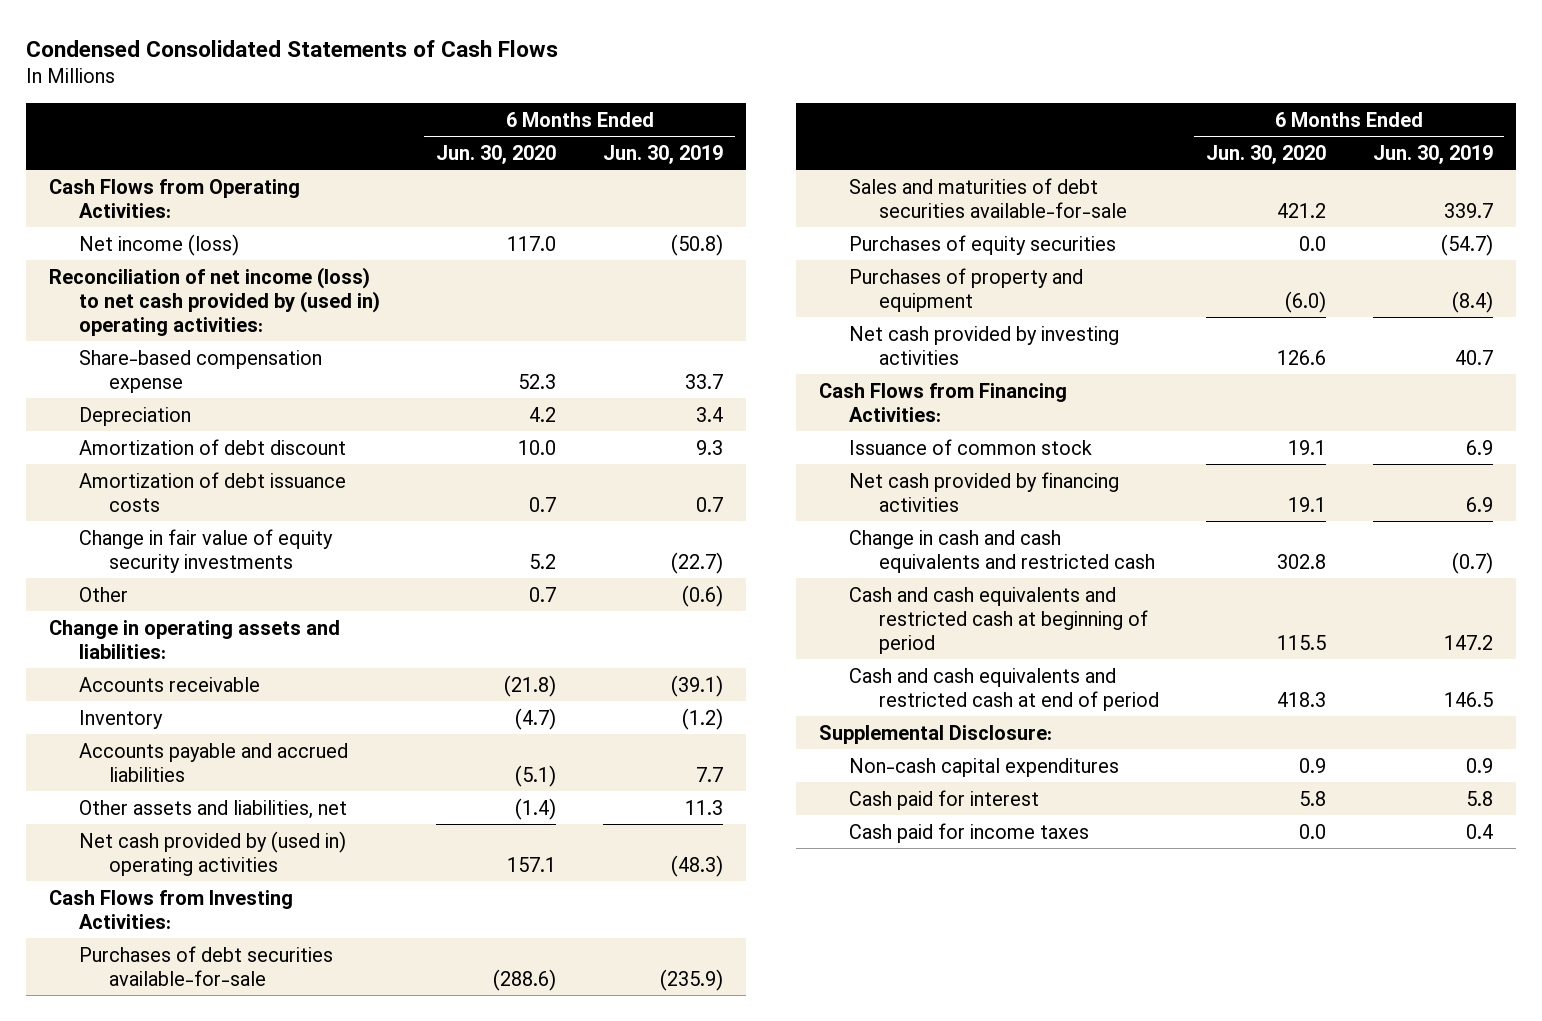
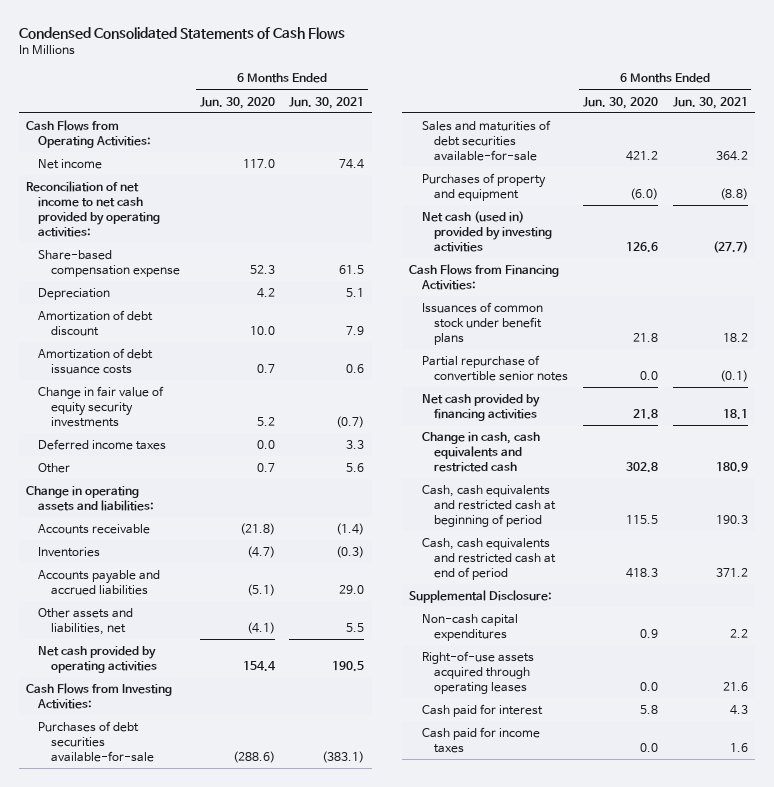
- | 6 Months Ended Jun. 30, 2020 | 6 Months Ended Jun. 30, 2019
+ | 6 Months Ended Jun. 30, 2020 | 6 Months Ended Jun. 30, 2021
- Net income (loss) | 117.0 | (50.8)
- Reconciliation of net income (loss) to net cash provided by (used in) operating activities:
+ Net income | 117.0 | 74.4
+ Reconciliation of net income to net cash provided by operating activities:
+ Deferred income taxes | 0.0 | 3.3
- Inventory | (4.7) | (1.2)
+ Inventories | (4.7) | (0.3)
- Other assets and liabilities, net | (1.4) | 11.3
- Net cash provided by (used in) operating activities | 157.1 | (48.3)
+ Other assets and liabilities, net | (4.1) | 5.5
+ Net cash provided by operating activities | 154.4 | 190.5
- Purchases of equity securities | 0.0 | (54.7)
- Net cash provided by investing activities | 126.6 | 40.7
+ Net cash (used in) provided by investing activities | 126.6 | (27.7)
- Issuance of common stock | 19.1 | 6.9
- Net cash provided by financing activities | 19.1 | 6.9
- Change in cash and cash equivalents and restricted cash | 302.8 | (0.7)
- Cash and cash equivalents and restricted cash at beginning of period | 115.5 | 147.2
- Cash and cash equivalents and restricted cash at end of period | 418.3 | 146.5
+ Issuances of common stock under benefit plans | 21.8 | 18.2
+ Partial repurchase of convertible senior notes | 0.0 | (0.1)
+ Net cash provided by financing activities | 21.8 | 18.1
+ Change in cash, cash equivalents and restricted cash | 302.8 | 180.9
+ Cash, cash equivalents and restricted cash at beginning of period | 115.5 | 190.3
+ Cash, cash equivalents and restricted cash at end of period | 418.3 | 371.2
+ Right-of-use assets acquired through operating leases | 0.0 | 21.6

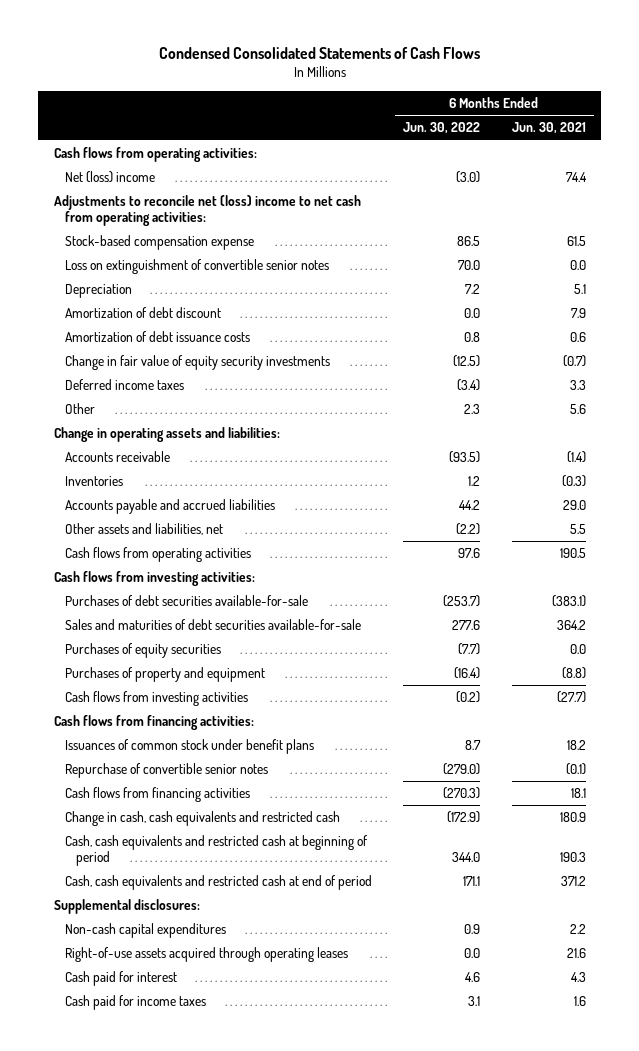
- | 6 Months Ended Jun. 30, 2020 | 6 Months Ended Jun. 30, 2021
+ | 6 Months Ended Jun. 30, 2022 | 6 Months Ended Jun. 30, 2021
- Cash Flows from Operating Activities:
- Net income | 117.0 | 74.4
- Reconciliation of net income to net cash provided by operating activities:
- Share-based compensation expense | 52.3 | 61.5
+ Cash flows from operating activities:
+ Net (loss) income | (3.0) | 74.4
+ Adjustments to reconcile net (loss) income to net cash from operating activities:
+ Stock-based compensation expense | 86.5 | 61.5
+ Loss on extinguishment of convertible senior notes | 70.0 | 0.0
- Net cash provided by operating activities | 154.4 | 190.5
- Cash Flows from Investing Activities:
+ Cash flows from operating activities | 97.6 | 190.5
+ Cash flows from investing activities:
+ Purchases of equity securities | (7.7) | 0.0
- Net cash (used in) provided by investing activities | 126.6 | (27.7)
- Cash Flows from Financing Activities:
+ Cash flows from investing activities | (0.2) | (27.7)
+ Cash flows from financing activities:
- Partial repurchase of convertible senior notes | 0.0 | (0.1)
- Net cash provided by financing activities | 21.8 | 18.1
+ Repurchase of convertible senior notes | (279.0) | (0.1)
+ Cash flows from financing activities | (270.3) | 18.1
- Supplemental Disclosure:
+ Supplemental disclosures:

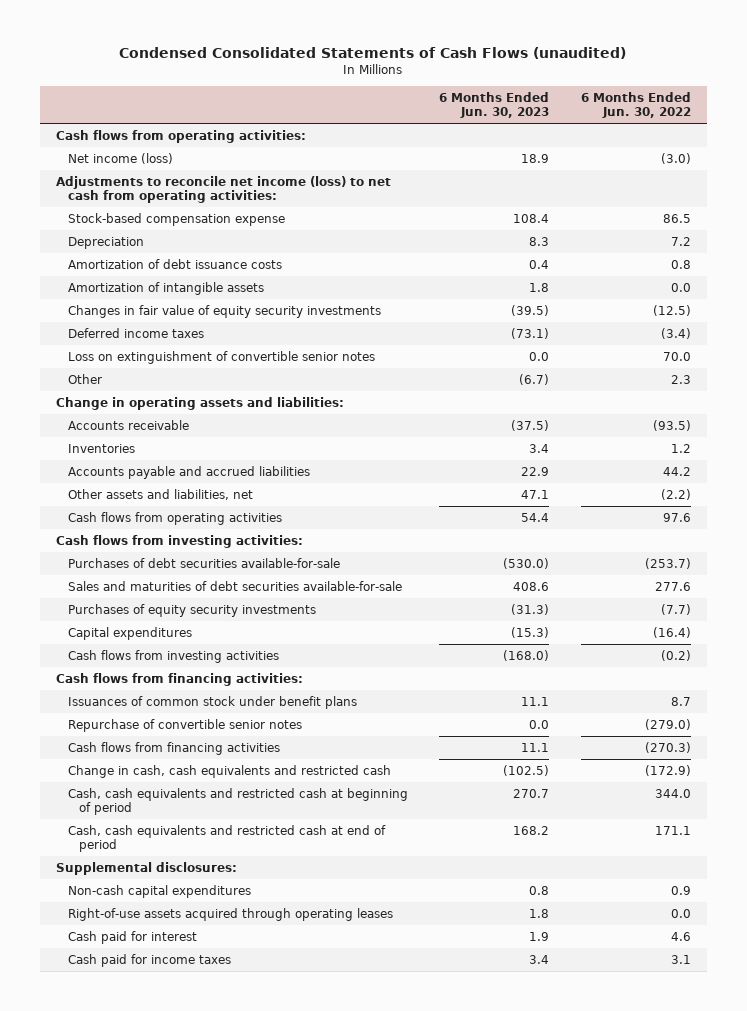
- Condensed Consolidated Statements of Cash Flows
+ Condensed Consolidated Statements of Cash Flows (unaudited)
- | 6 Months Ended Jun. 30, 2022 | 6 Months Ended Jun. 30, 2021
+ | 6 Months Ended Jun. 30, 2023 | 6 Months Ended Jun. 30, 2022
- Net (loss) income | (3.0) | 74.4
- Adjustments to reconcile net (loss) income to net cash from operating activities:
+ Net income (loss) | 18.9 | (3.0)
+ Adjustments to reconcile net income (loss) to net cash from operating activities:
- Amortization of debt discount | 0.0 | 7.9
- Change in fair value of equity security investments | (12.5) | (0.7)
+ Amortization of intangible assets | 1.8 | 0.0
+ Changes in fair value of equity security investments | (39.5) | (12.5)
moved down: Loss on extinguishment of convertible senior notes | 0.0 | 70.0
- Purchases of equity securities | (7.7) | 0.0
- Purchases of property and equipment | (16.4) | (8.8)
+ Purchases of equity security investments | (31.3) | (7.7)
+ Capital expenditures | (15.3) | (16.4)

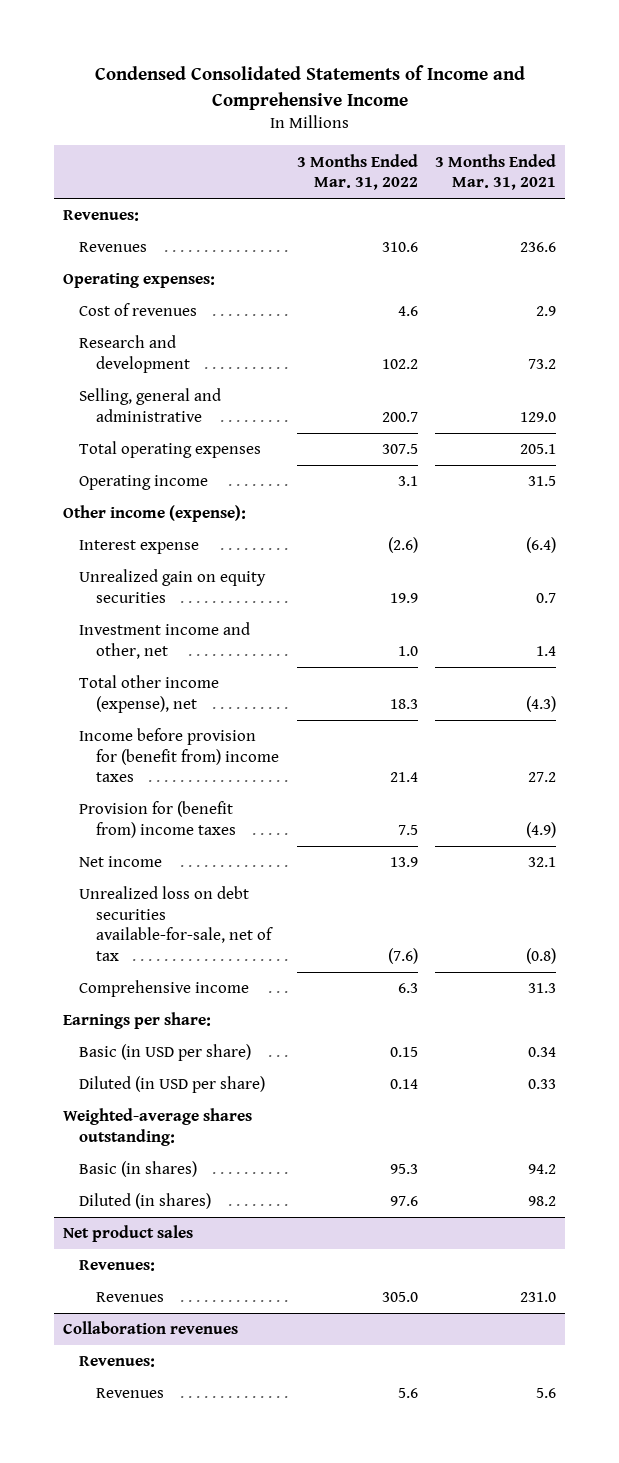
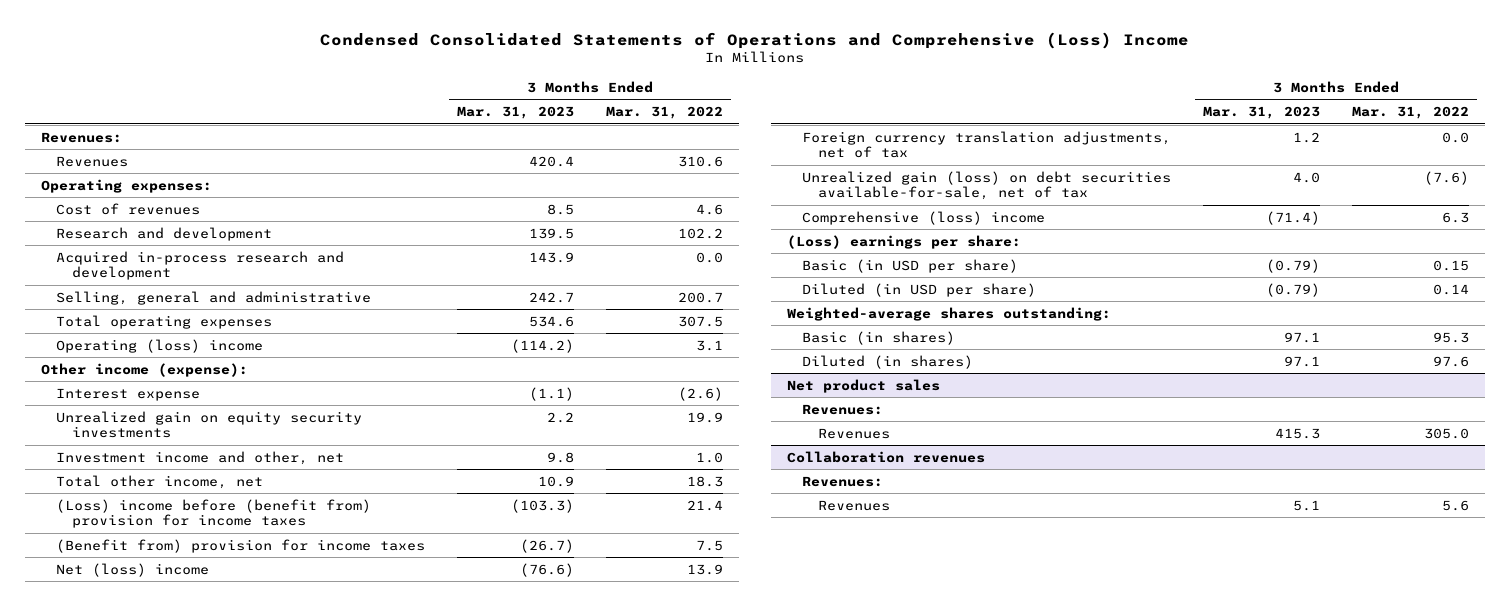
- Condensed Consolidated Statements of Income and Comprehensive Income
+ Condensed Consolidated Statements of Operations and Comprehensive (Loss) Income
- | 3 Months Ended Mar. 31, 2022 | 3 Months Ended Mar. 31, 2021
+ | 3 Months Ended Mar. 31, 2023 | 3 Months Ended Mar. 31, 2022
+ Acquired in-process research and development | 143.9 | 0.0
- Operating income | 3.1 | 31.5
+ Operating (loss) income | (114.2) | 3.1
- Unrealized gain on equity securities | 19.9 | 0.7
+ Unrealized gain on equity security investments | 2.2 | 19.9
- Total other income (expense), net | 18.3 | (4.3)
- Income before provision for (benefit from) income taxes | 21.4 | 27.2
- Provision for (benefit from) income taxes | 7.5 | (4.9)
- Net income | 13.9 | 32.1
- Unrealized loss on debt securities available-for-sale, net of tax | (7.6) | (0.8)
- Comprehensive income | 6.3 | 31.3
- Earnings per share:
+ Total other income, net | 10.9 | 18.3
+ (Loss) income before (benefit from) provision for income taxes | (103.3) | 21.4
+ (Benefit from) provision for income taxes | (26.7) | 7.5
+ Net (loss) income | (76.6) | 13.9
+ Foreign currency translation adjustments, net of tax | 1.2 | 0.0
+ Unrealized gain (loss) on debt securities available-for-sale, net of tax | 4.0 | (7.6)
+ Comprehensive (loss) income | (71.4) | 6.3
+ (Loss) earnings per share:

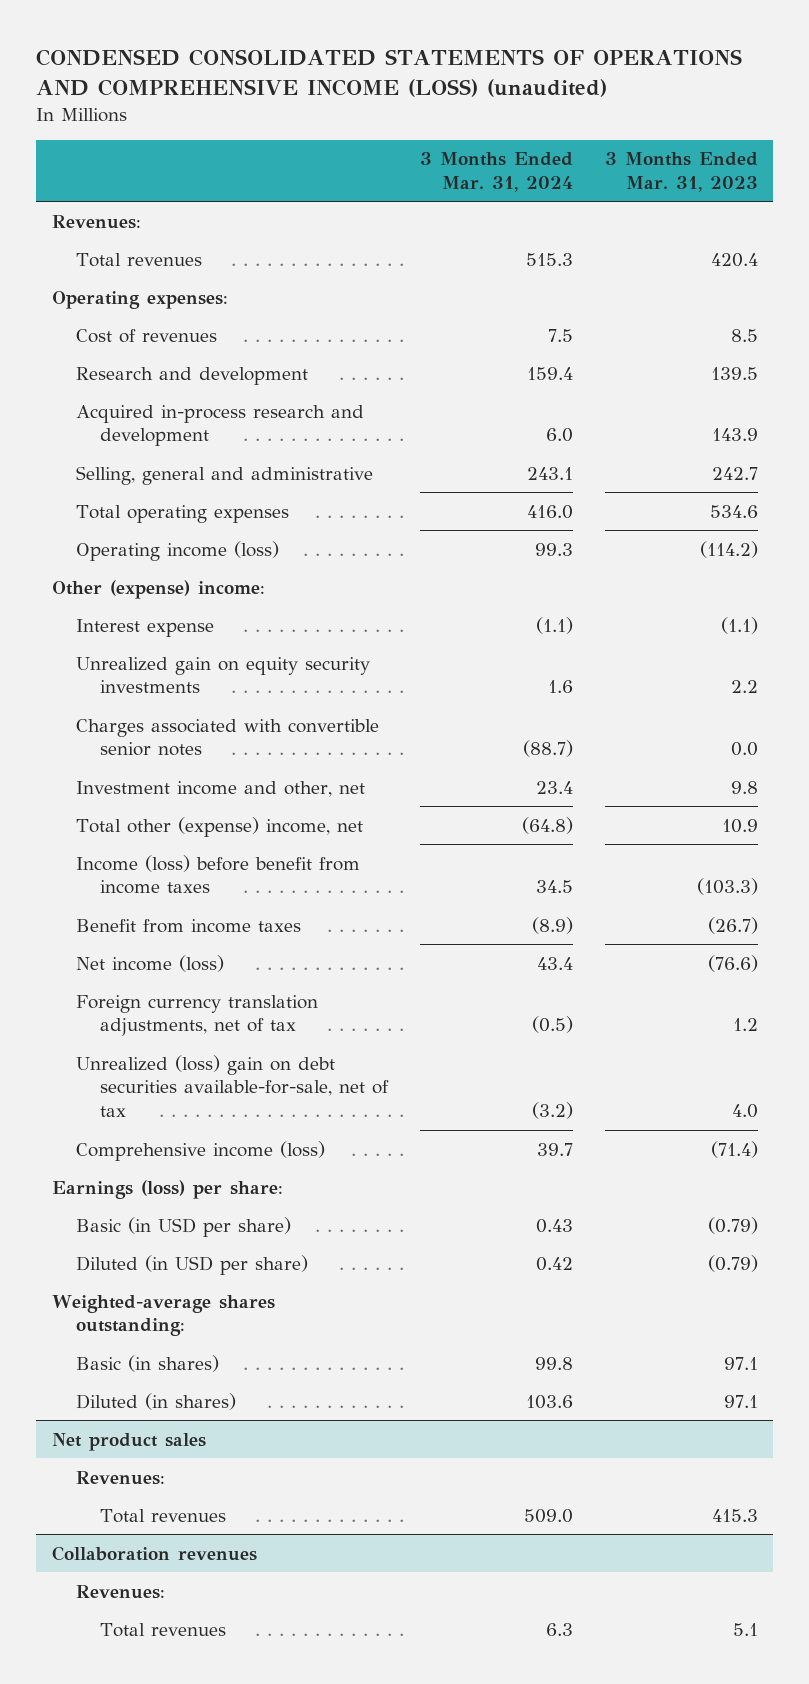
- Condensed Consolidated Statements of Operations and Comprehensive (Loss) Income
+ CONDENSED CONSOLIDATED STATEMENTS OF OPERATIONS AND COMPREHENSIVE INCOME (LOSS) (unaudited)
- | 3 Months Ended Mar. 31, 2023 | 3 Months Ended Mar. 31, 2022
+ | 3 Months Ended Mar. 31, 2024 | 3 Months Ended Mar. 31, 2023
- Revenues | 420.4 | 310.6
+ Total revenues | 515.3 | 420.4
- Operating (loss) income | (114.2) | 3.1
- Other income (expense):
+ Operating income (loss) | 99.3 | (114.2)
+ Other (expense) income:
+ Charges associated with convertible senior notes | (88.7) | 0.0
- Total other income, net | 10.9 | 18.3
- (Loss) income before (benefit from) provision for income taxes | (103.3) | 21.4
- (Benefit from) provision for income taxes | (26.7) | 7.5
- Net (loss) income | (76.6) | 13.9
+ Total other (expense) income, net | (64.8) | 10.9
+ Income (loss) before benefit from income taxes | 34.5 | (103.3)
+ Benefit from income taxes | (8.9) | (26.7)
+ Net income (loss) | 43.4 | (76.6)
- Unrealized gain (loss) on debt securities available-for-sale, net of tax | 4.0 | (7.6)
- Comprehensive (loss) income | (71.4) | 6.3
- (Loss) earnings per share:
+ Unrealized (loss) gain on debt securities available-for-sale, net of tax | (3.2) | 4.0
+ Comprehensive income (loss) | 39.7 | (71.4)
+ Earnings (loss) per share:
@ Net product sales
- Revenues | 415.3 | 305.0
+ Total revenues | 509.0 | 415.3
@ Collaboration revenues
- Revenues | 5.1 | 5.6
+ Total revenues | 6.3 | 5.1

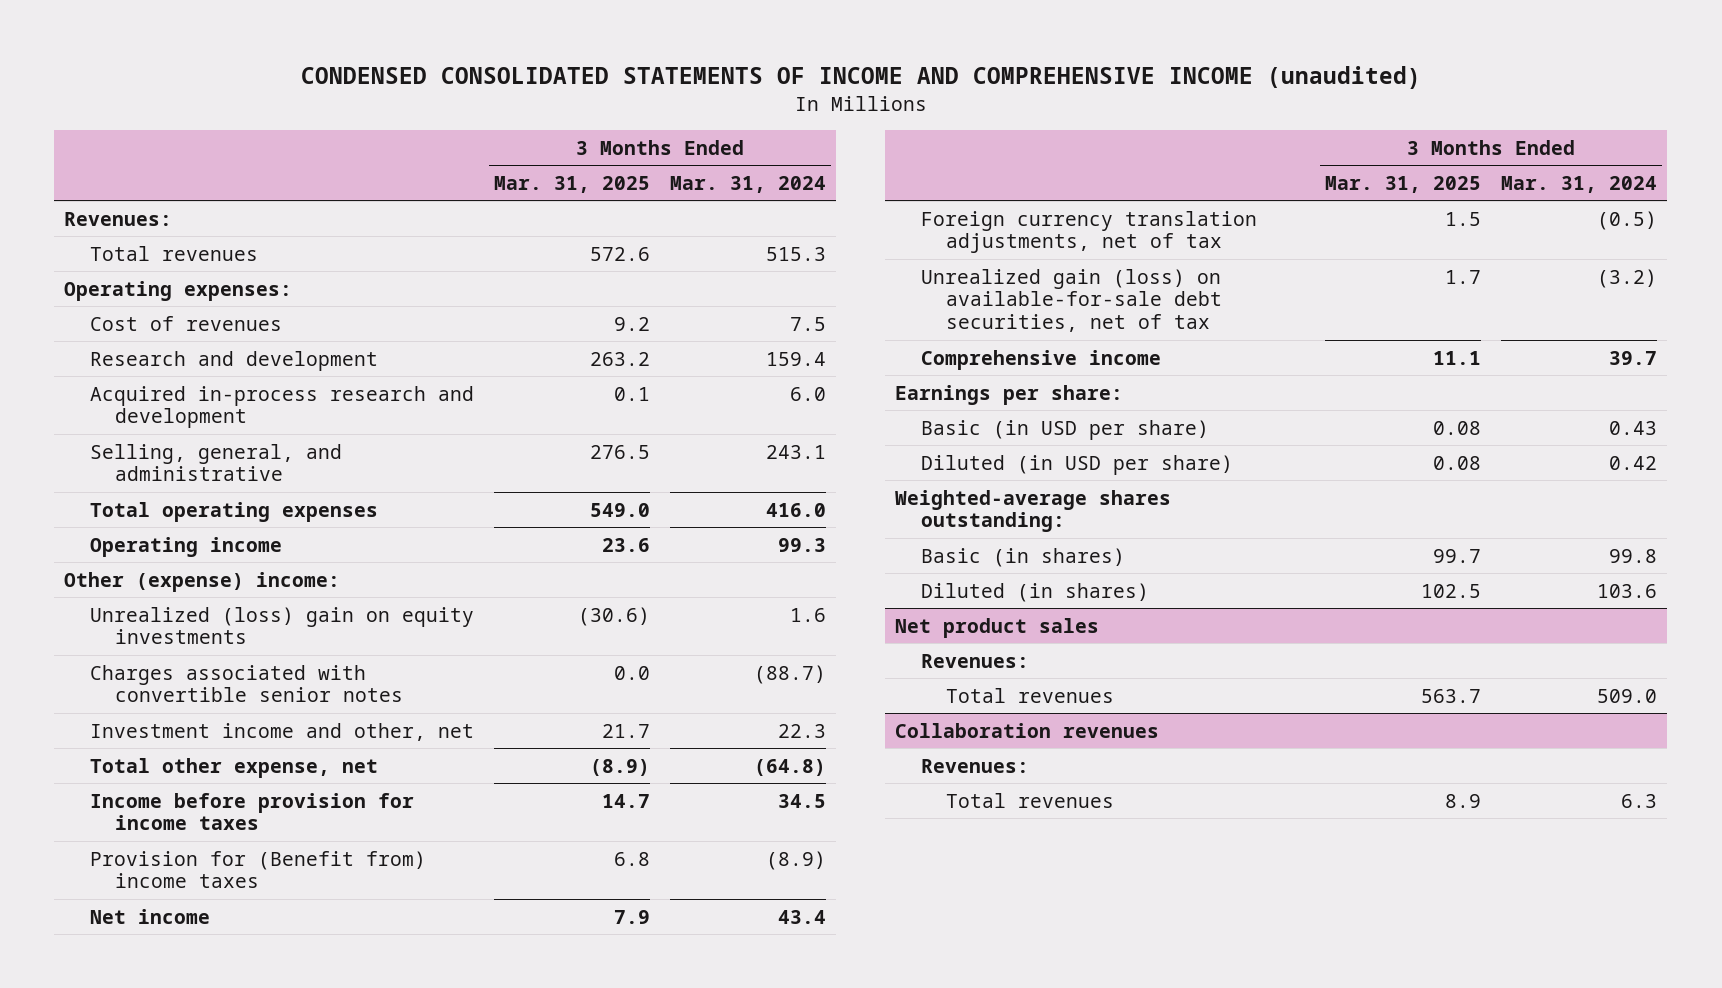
- CONDENSED CONSOLIDATED STATEMENTS OF OPERATIONS AND COMPREHENSIVE INCOME (LOSS) (unaudited)
+ CONDENSED CONSOLIDATED STATEMENTS OF INCOME AND COMPREHENSIVE INCOME (unaudited)
- | 3 Months Ended Mar. 31, 2024 | 3 Months Ended Mar. 31, 2023
+ | 3 Months Ended Mar. 31, 2025 | 3 Months Ended Mar. 31, 2024
- Selling, general and administrative | 243.1 | 242.7
+ Selling, general, and administrative | 276.5 | 243.1
- Operating income (loss) | 99.3 | (114.2)
+ Operating income | 23.6 | 99.3
- Interest expense | (1.1) | (1.1)
- Unrealized gain on equity security investments | 1.6 | 2.2
+ Unrealized (loss) gain on equity investments | (30.6) | 1.6
- Investment income and other, net | 23.4 | 9.8
- Total other (expense) income, net | (64.8) | 10.9
- Income (loss) before benefit from income taxes | 34.5 | (103.3)
- Benefit from income taxes | (8.9) | (26.7)
- Net income (loss) | 43.4 | (76.6)
+ Investment income and other, net | 21.7 | 22.3
+ Total other expense, net | (8.9) | (64.8)
+ Income before provision for income taxes | 14.7 | 34.5
+ Provision for (Benefit from) income taxes | 6.8 | (8.9)
+ Net income | 7.9 | 43.4
- Unrealized (loss) gain on debt securities available-for-sale, net of tax | (3.2) | 4.0
- Comprehensive income (loss) | 39.7 | (71.4)
- Earnings (loss) per share:
+ Unrealized gain (loss) on available-for-sale debt securities, net of tax | 1.7 | (3.2)
+ Comprehensive income | 11.1 | 39.7
+ Earnings per share:

